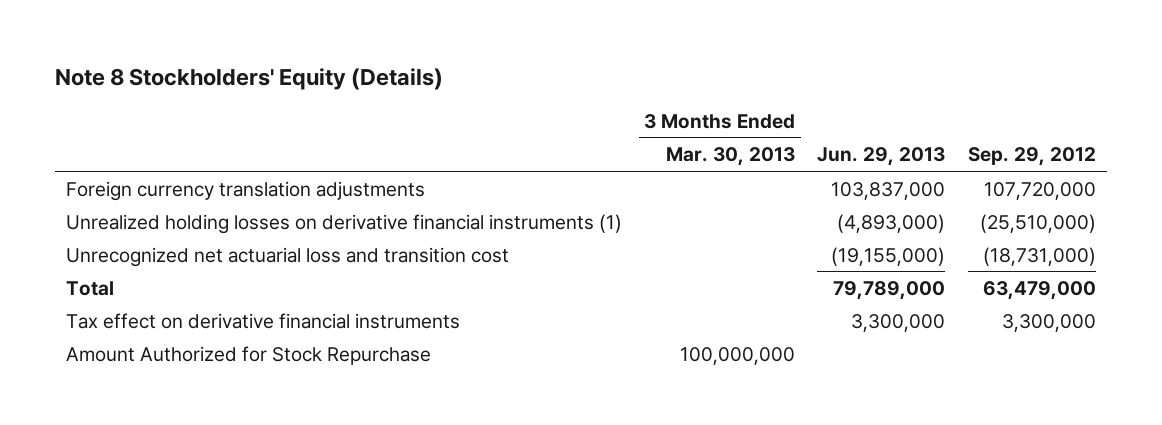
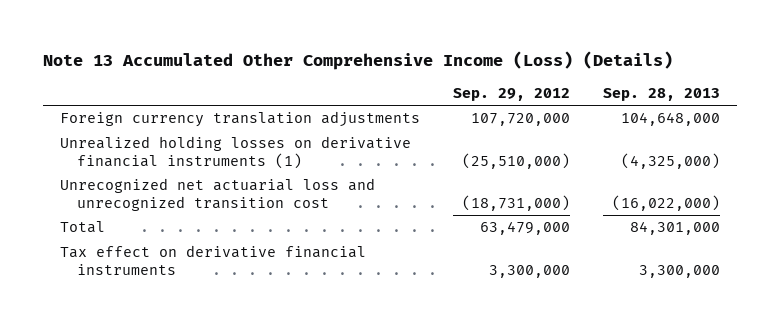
- Note 8 Stockholders' Equity (Details)
+ Note 13 Accumulated Other Comprehensive Income (Loss) (Details)
- | 3 Months Ended Mar. 30, 2013 | Jun. 29, 2013 | Sep. 29, 2012
+ | Sep. 29, 2012 | Sep. 28, 2013
- Unrecognized net actuarial loss and transition cost | | (19,155,000) | (18,731,000)
+ Unrecognized net actuarial loss and unrecognized transition cost | (18,731,000) | (16,022,000)
- Amount Authorized for Stock Repurchase | 100,000,000 | |

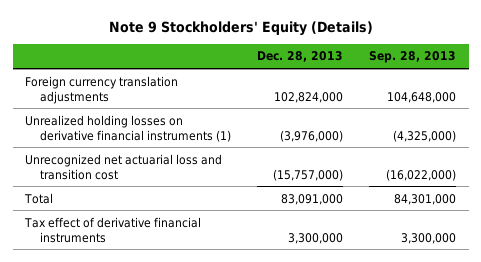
- Note 13 Accumulated Other Comprehensive Income (Loss) (Details)
+ Note 9 Stockholders' Equity (Details)
- | Sep. 29, 2012 | Sep. 28, 2013
+ | Dec. 28, 2013 | Sep. 28, 2013
- Unrecognized net actuarial loss and unrecognized transition cost | (18,731,000) | (16,022,000)
+ Unrecognized net actuarial loss and transition cost | (15,757,000) | (16,022,000)
- Tax effect on derivative financial instruments | 3,300,000 | 3,300,000
+ Tax effect of derivative financial instruments | 3,300,000 | 3,300,000

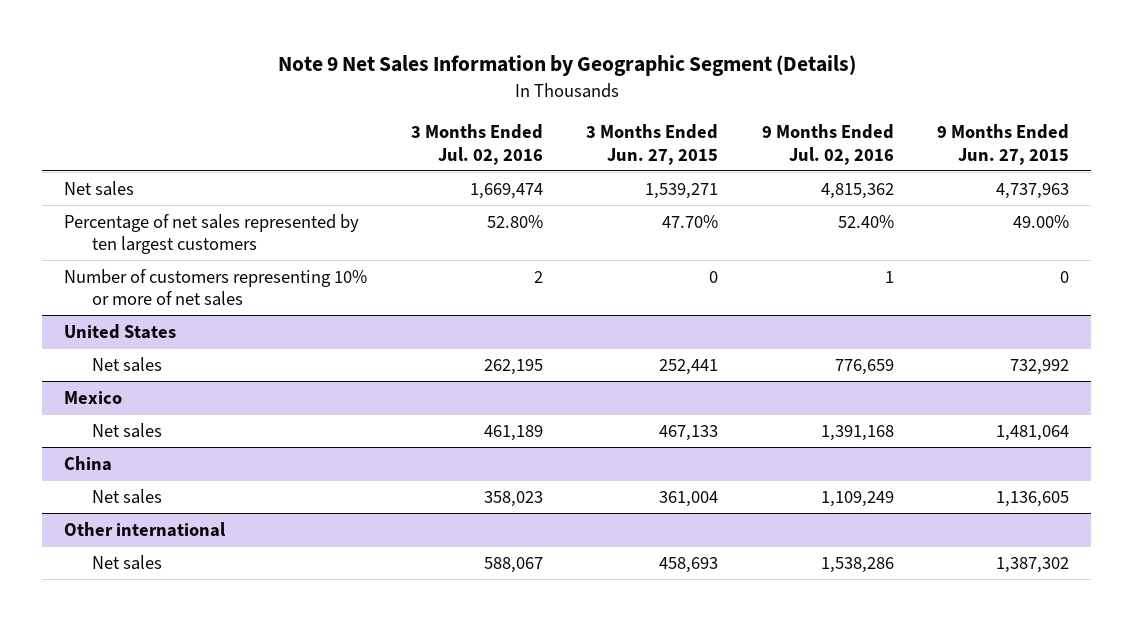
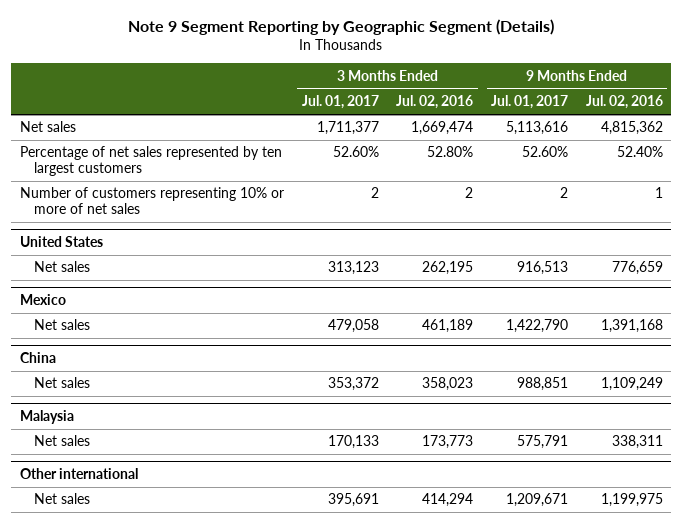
- Note 9 Net Sales Information by Geographic Segment (Details)
+ Note 9 Segment Reporting by Geographic Segment (Details)
- | 3 Months Ended Jul. 02, 2016 | 3 Months Ended Jun. 27, 2015 | 9 Months Ended Jul. 02, 2016 | 9 Months Ended Jun. 27, 2015
+ | 3 Months Ended Jul. 01, 2017 | 3 Months Ended Jul. 02, 2016 | 9 Months Ended Jul. 01, 2017 | 9 Months Ended Jul. 02, 2016
+ Malaysia
+ Net sales | 170,133 | 173,773 | 575,791 | 338,311
@ Other international
- Net sales | 588,067 | 458,693 | 1,538,286 | 1,387,302
+ Net sales | 395,691 | 414,294 | 1,209,671 | 1,199,975

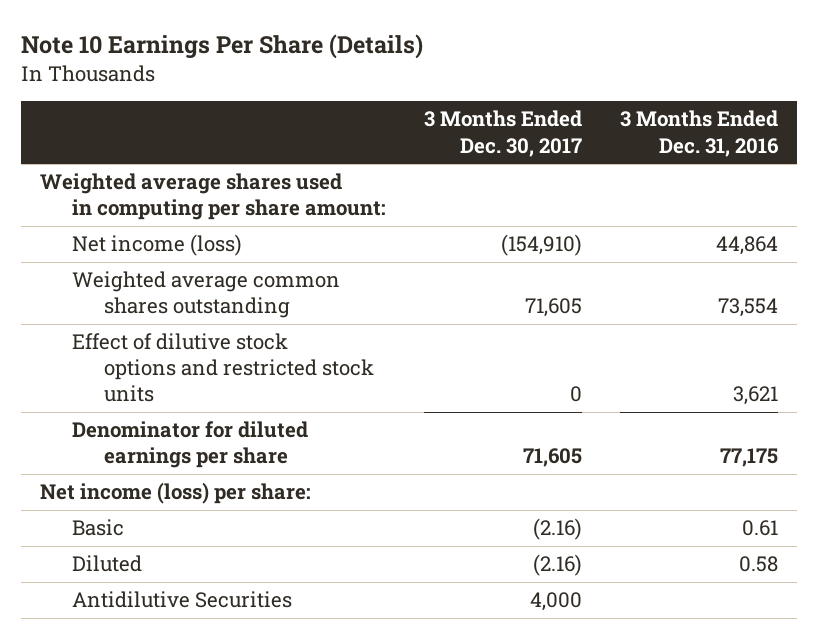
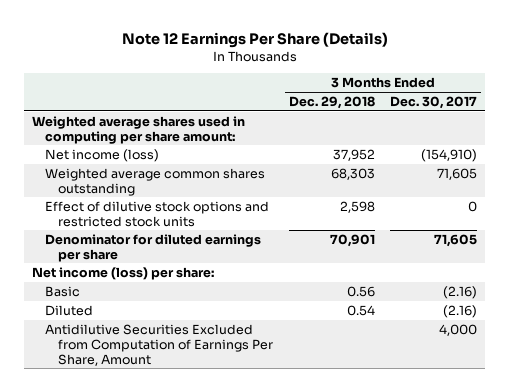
- Note 10 Earnings Per Share (Details)
+ Note 12 Earnings Per Share (Details)
- | 3 Months Ended Dec. 30, 2017 | 3 Months Ended Dec. 31, 2016
+ | 3 Months Ended Dec. 29, 2018 | 3 Months Ended Dec. 30, 2017
- Antidilutive Securities | 4,000 |
+ Antidilutive Securities Excluded from Computation of Earnings Per Share, Amount | | 4,000

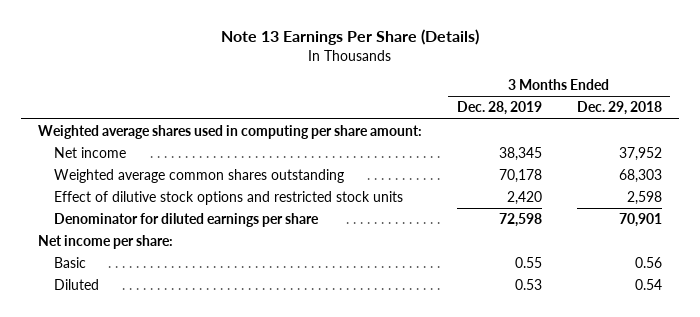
- Note 12 Earnings Per Share (Details)
+ Note 13 Earnings Per Share (Details)
- | 3 Months Ended Dec. 29, 2018 | 3 Months Ended Dec. 30, 2017
+ | 3 Months Ended Dec. 28, 2019 | 3 Months Ended Dec. 29, 2018
- Net income (loss) | 37,952 | (154,910)
+ Net income | 38,345 | 37,952
- Net income (loss) per share:
+ Net income per share:
- Antidilutive Securities Excluded from Computation of Earnings Per Share, Amount | | 4,000

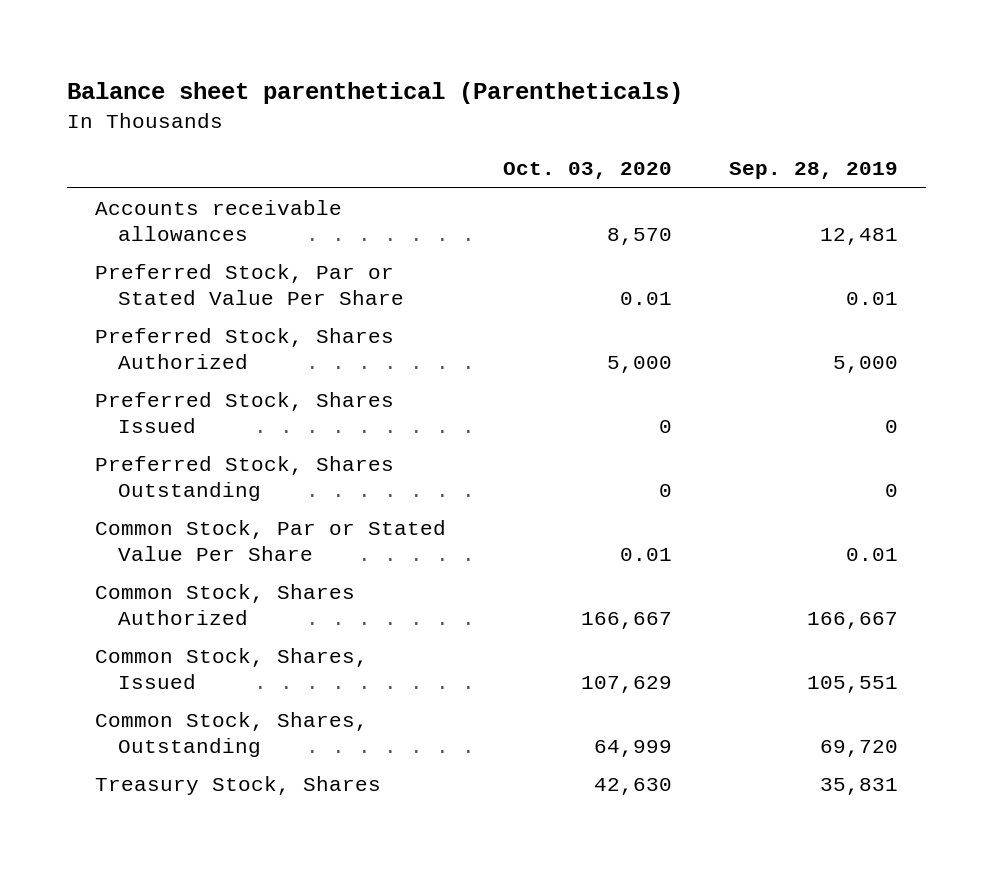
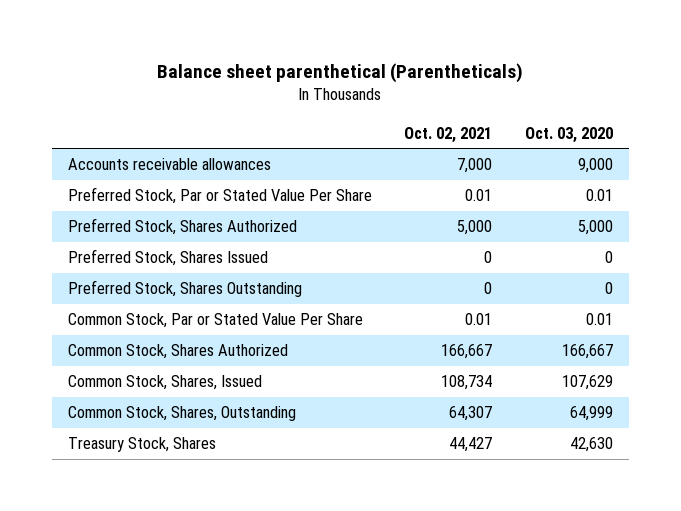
- | Oct. 03, 2020 | Sep. 28, 2019
+ | Oct. 02, 2021 | Oct. 03, 2020
- Accounts receivable allowances | 8,570 | 12,481
+ Accounts receivable allowances | 7,000 | 9,000

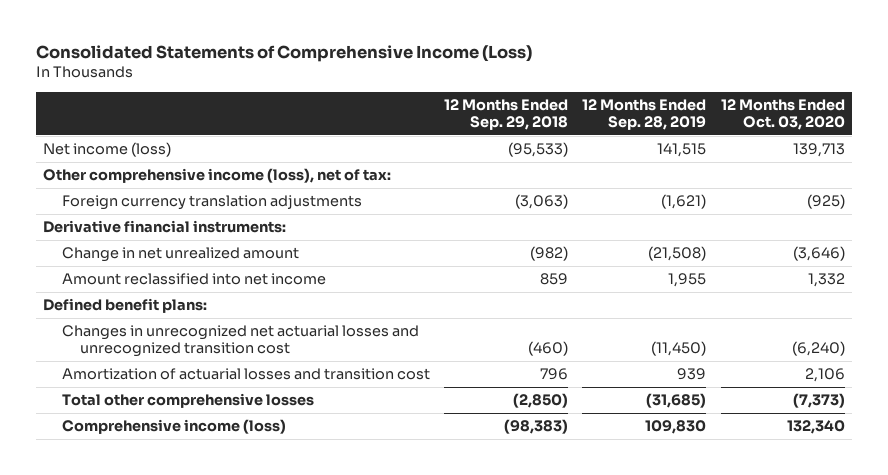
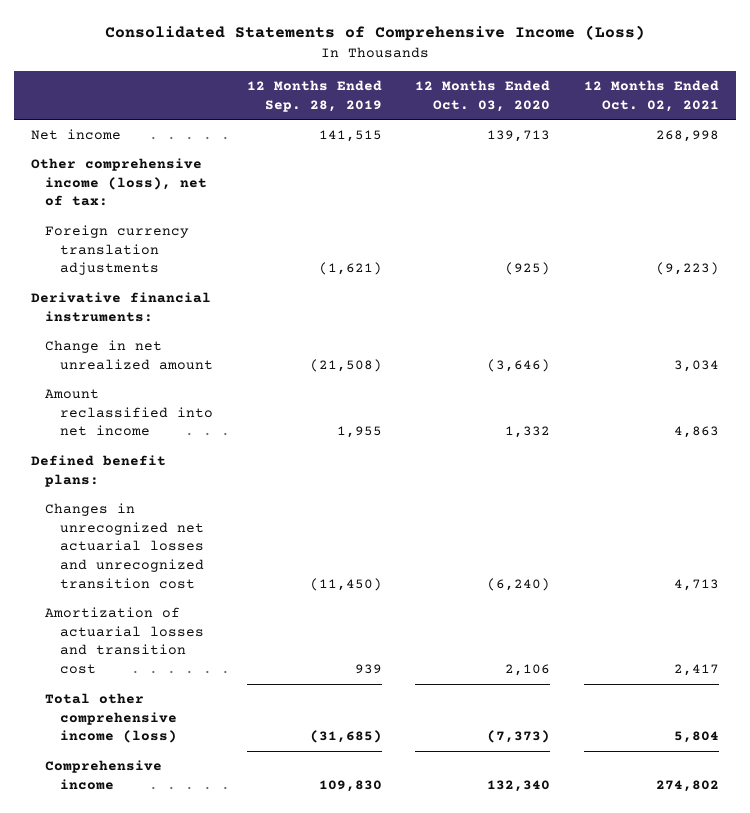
- | 12 Months Ended Sep. 29, 2018 | 12 Months Ended Sep. 28, 2019 | 12 Months Ended Oct. 03, 2020
+ | 12 Months Ended Sep. 28, 2019 | 12 Months Ended Oct. 03, 2020 | 12 Months Ended Oct. 02, 2021
- Net income (loss) | (95,533) | 141,515 | 139,713
+ Net income | 141,515 | 139,713 | 268,998
- Total other comprehensive losses | (2,850) | (31,685) | (7,373)
- Comprehensive income (loss) | (98,383) | 109,830 | 132,340
+ Total other comprehensive income (loss) | (31,685) | (7,373) | 5,804
+ Comprehensive income | 109,830 | 132,340 | 274,802

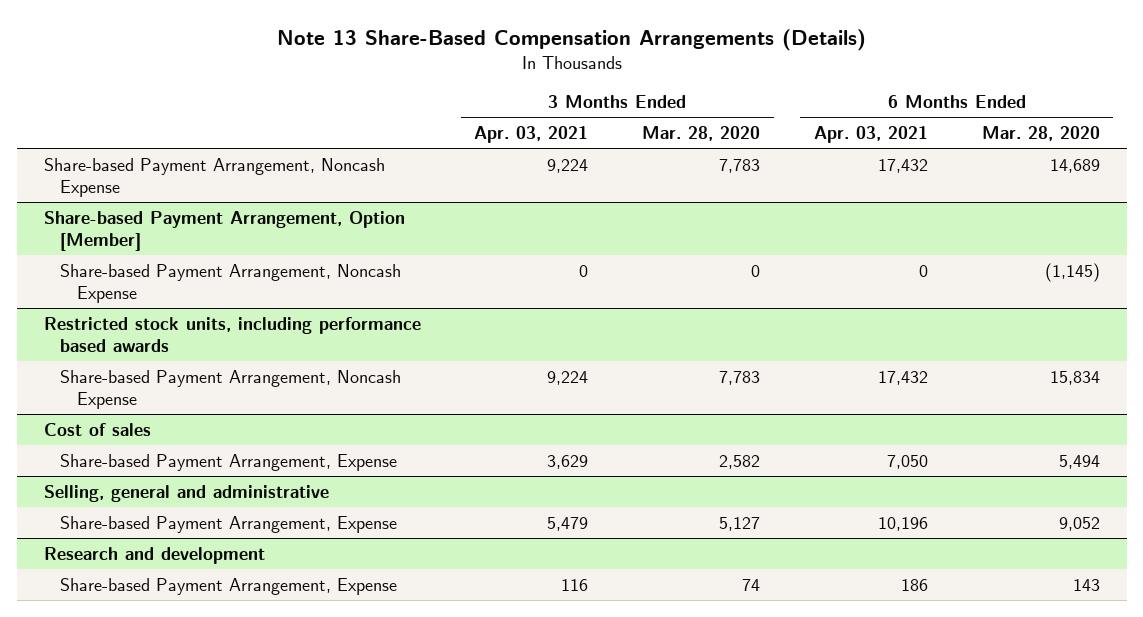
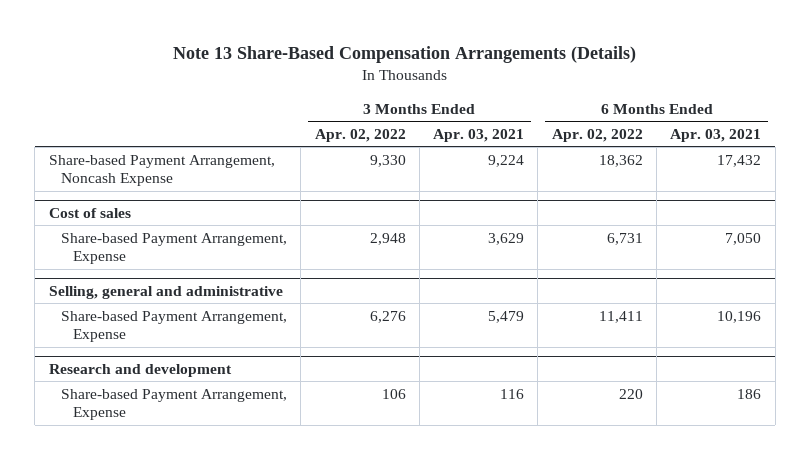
- | 3 Months Ended Apr. 03, 2021 | 3 Months Ended Mar. 28, 2020 | 6 Months Ended Apr. 03, 2021 | 6 Months Ended Mar. 28, 2020
+ | 3 Months Ended Apr. 02, 2022 | 3 Months Ended Apr. 03, 2021 | 6 Months Ended Apr. 02, 2022 | 6 Months Ended Apr. 03, 2021
- Share-based Payment Arrangement, Option [Member]
- Share-based Payment Arrangement, Noncash Expense | 0 | 0 | 0 | (1,145)
- Restricted stock units, including performance based awards
- Share-based Payment Arrangement, Noncash Expense | 9,224 | 7,783 | 17,432 | 15,834

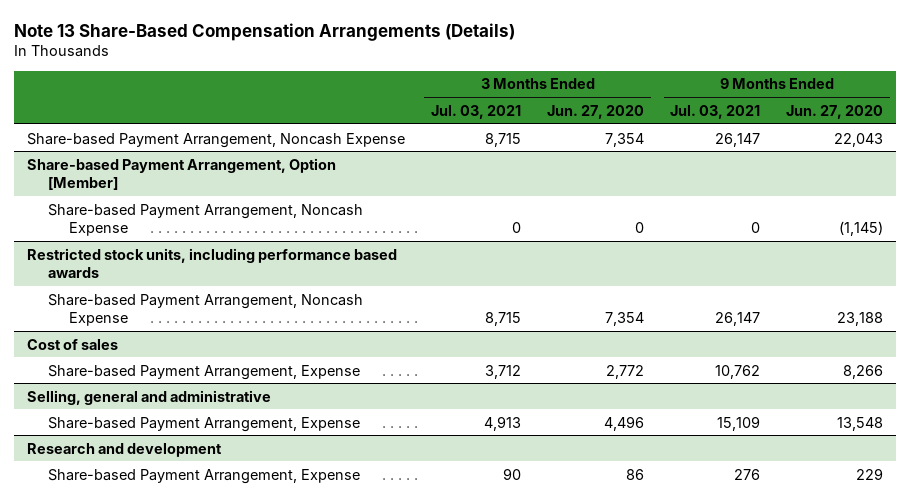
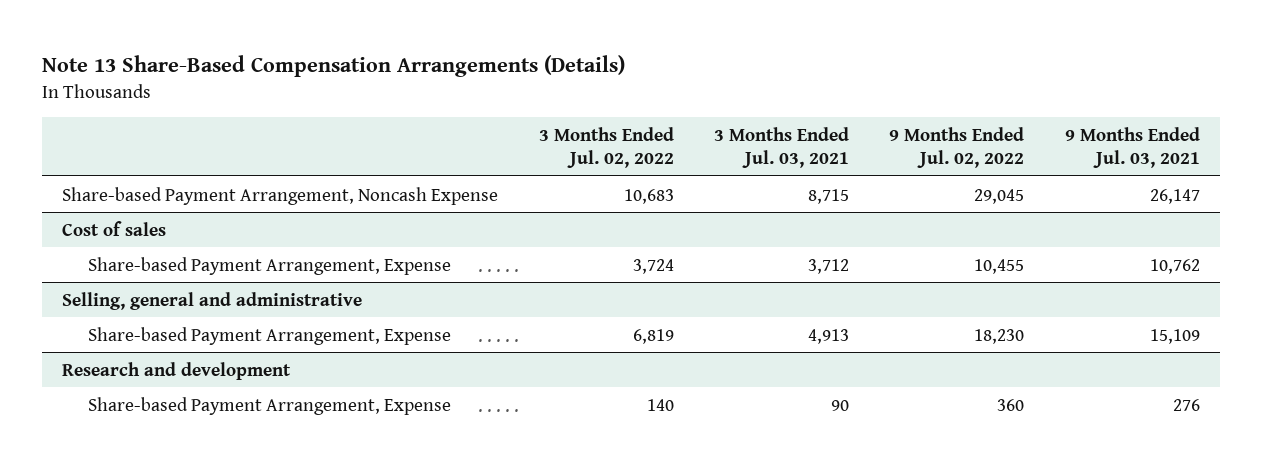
- | 3 Months Ended Jul. 03, 2021 | 3 Months Ended Jun. 27, 2020 | 9 Months Ended Jul. 03, 2021 | 9 Months Ended Jun. 27, 2020
+ | 3 Months Ended Jul. 02, 2022 | 3 Months Ended Jul. 03, 2021 | 9 Months Ended Jul. 02, 2022 | 9 Months Ended Jul. 03, 2021
- Share-based Payment Arrangement, Option [Member]
- Share-based Payment Arrangement, Noncash Expense | 0 | 0 | 0 | (1,145)
- Restricted stock units, including performance based awards
- Share-based Payment Arrangement, Noncash Expense | 8,715 | 7,354 | 26,147 | 23,188

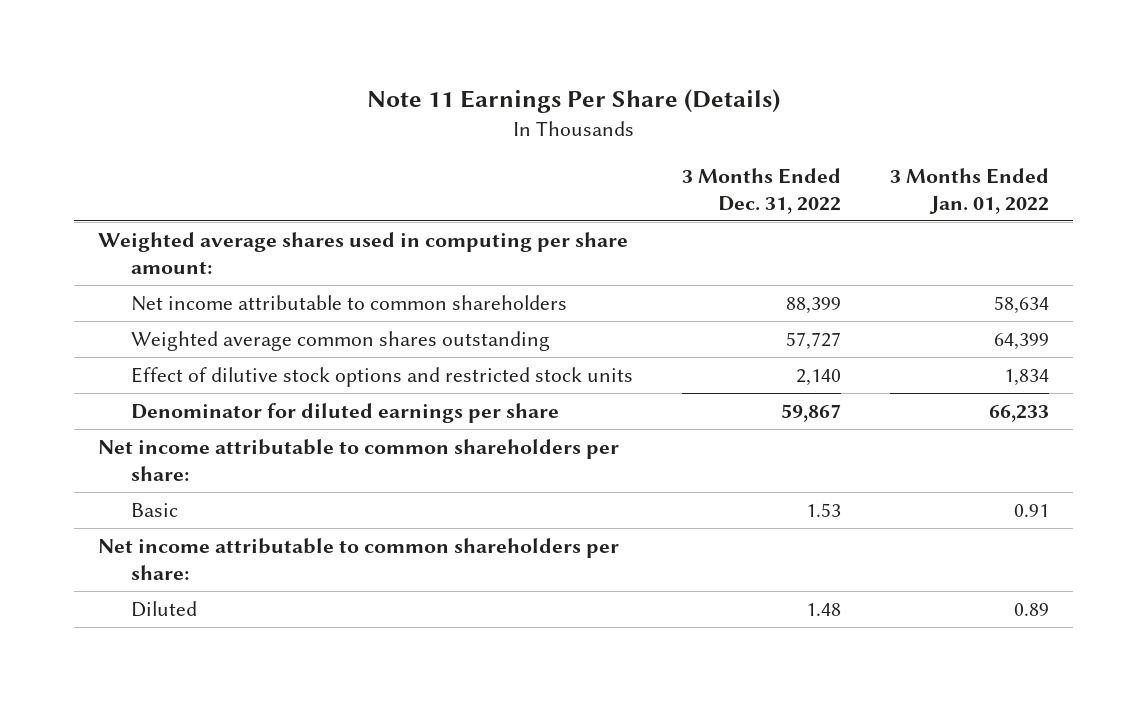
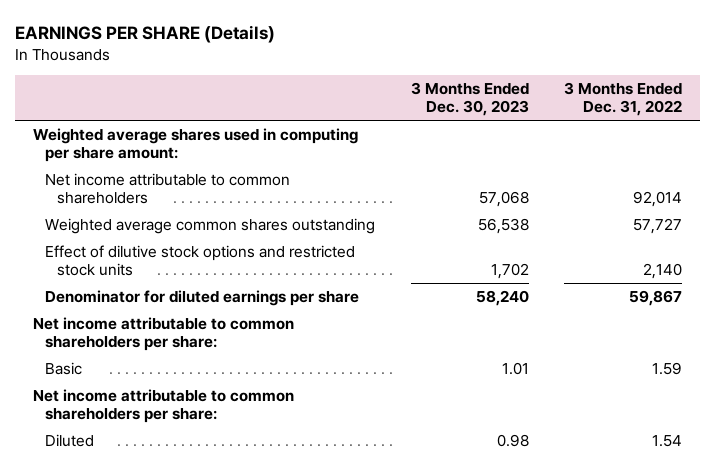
- Note 11 Earnings Per Share (Details)
+ EARNINGS PER SHARE (Details)
- | 3 Months Ended Dec. 31, 2022 | 3 Months Ended Jan. 01, 2022
+ | 3 Months Ended Dec. 30, 2023 | 3 Months Ended Dec. 31, 2022
- Net income attributable to common shareholders | 88,399 | 58,634
+ Net income attributable to common shareholders | 57,068 | 92,014
- Basic | 1.53 | 0.91
+ Basic | 1.01 | 1.59
- Diluted | 1.48 | 0.89
+ Diluted | 0.98 | 1.54

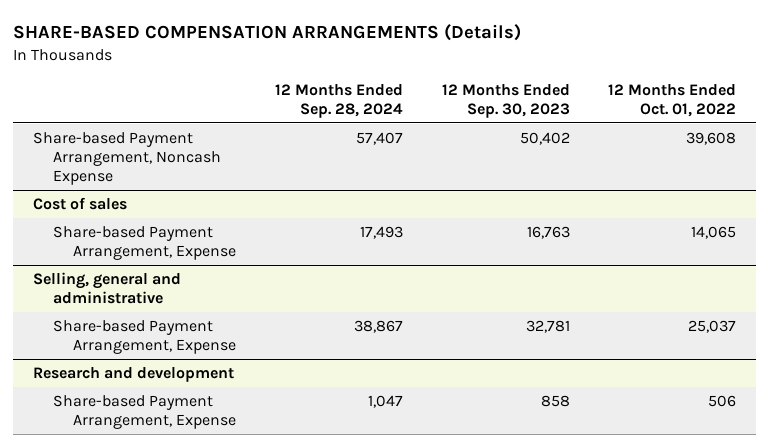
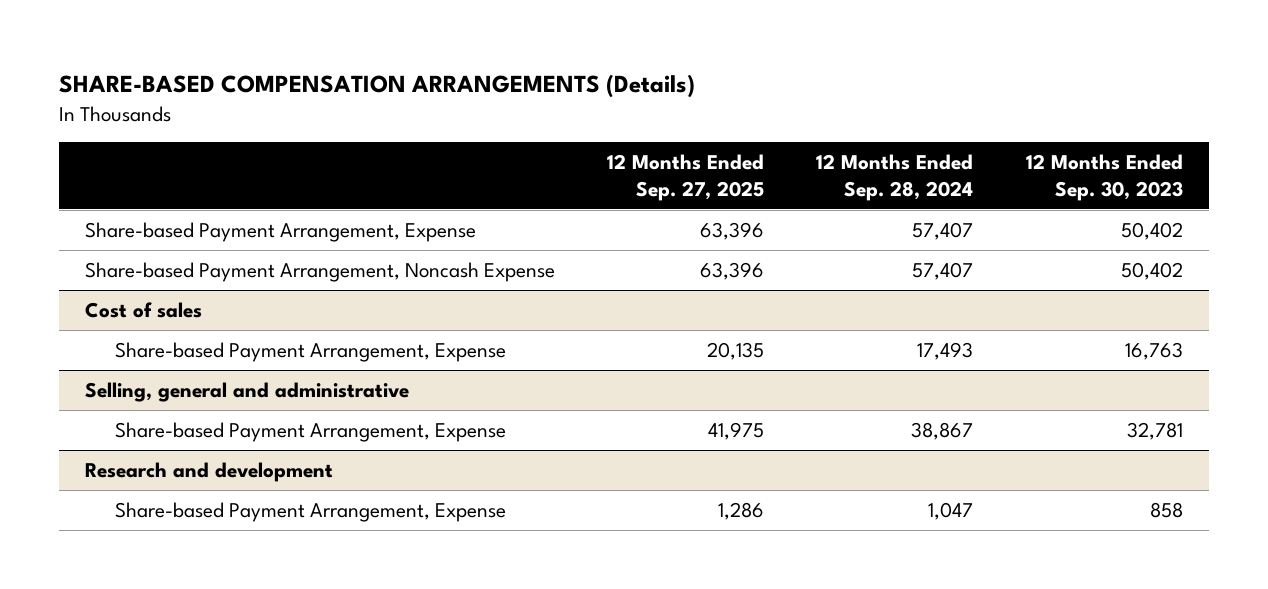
- | 12 Months Ended Sep. 28, 2024 | 12 Months Ended Sep. 30, 2023 | 12 Months Ended Oct. 01, 2022
+ | 12 Months Ended Sep. 27, 2025 | 12 Months Ended Sep. 28, 2024 | 12 Months Ended Sep. 30, 2023
+ Share-based Payment Arrangement, Expense | 63,396 | 57,407 | 50,402

